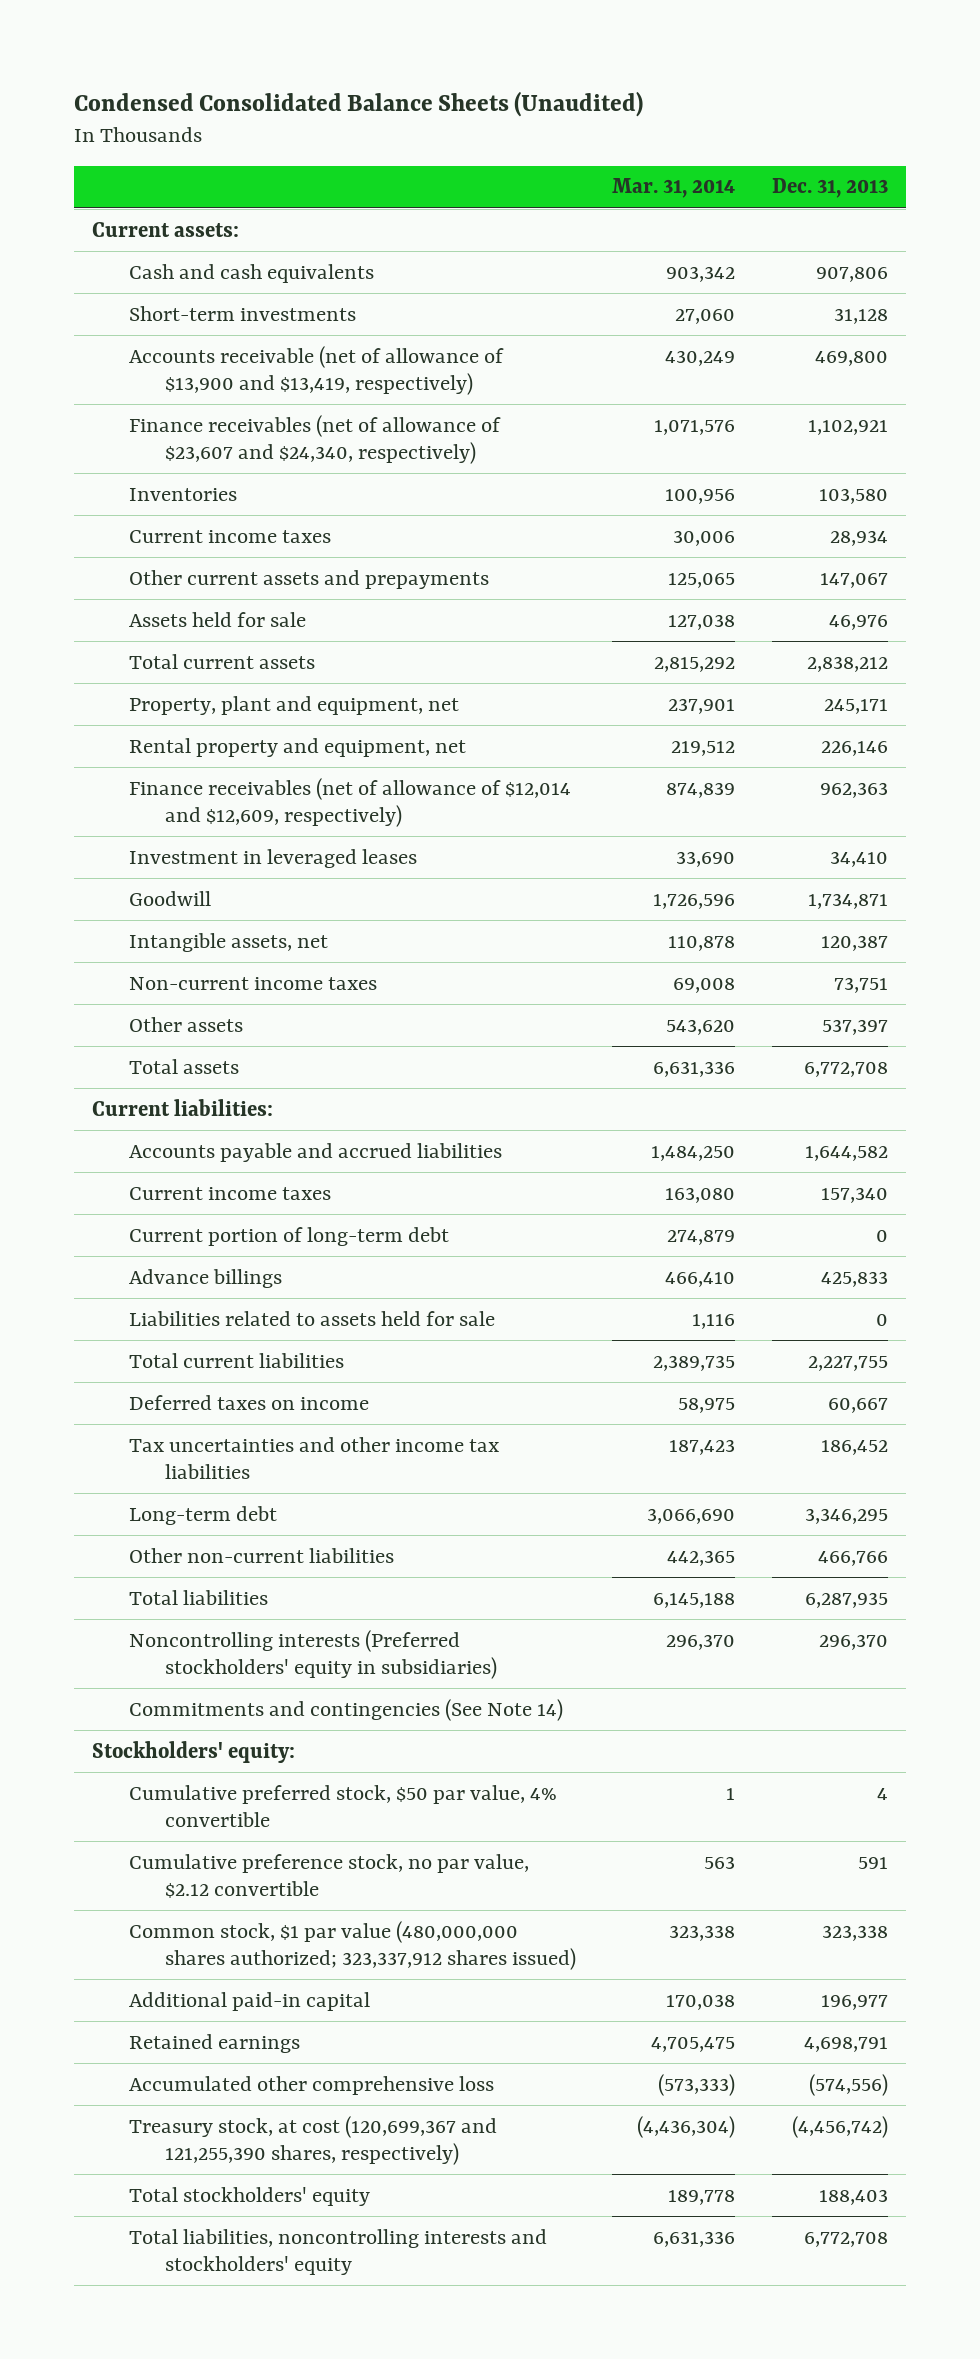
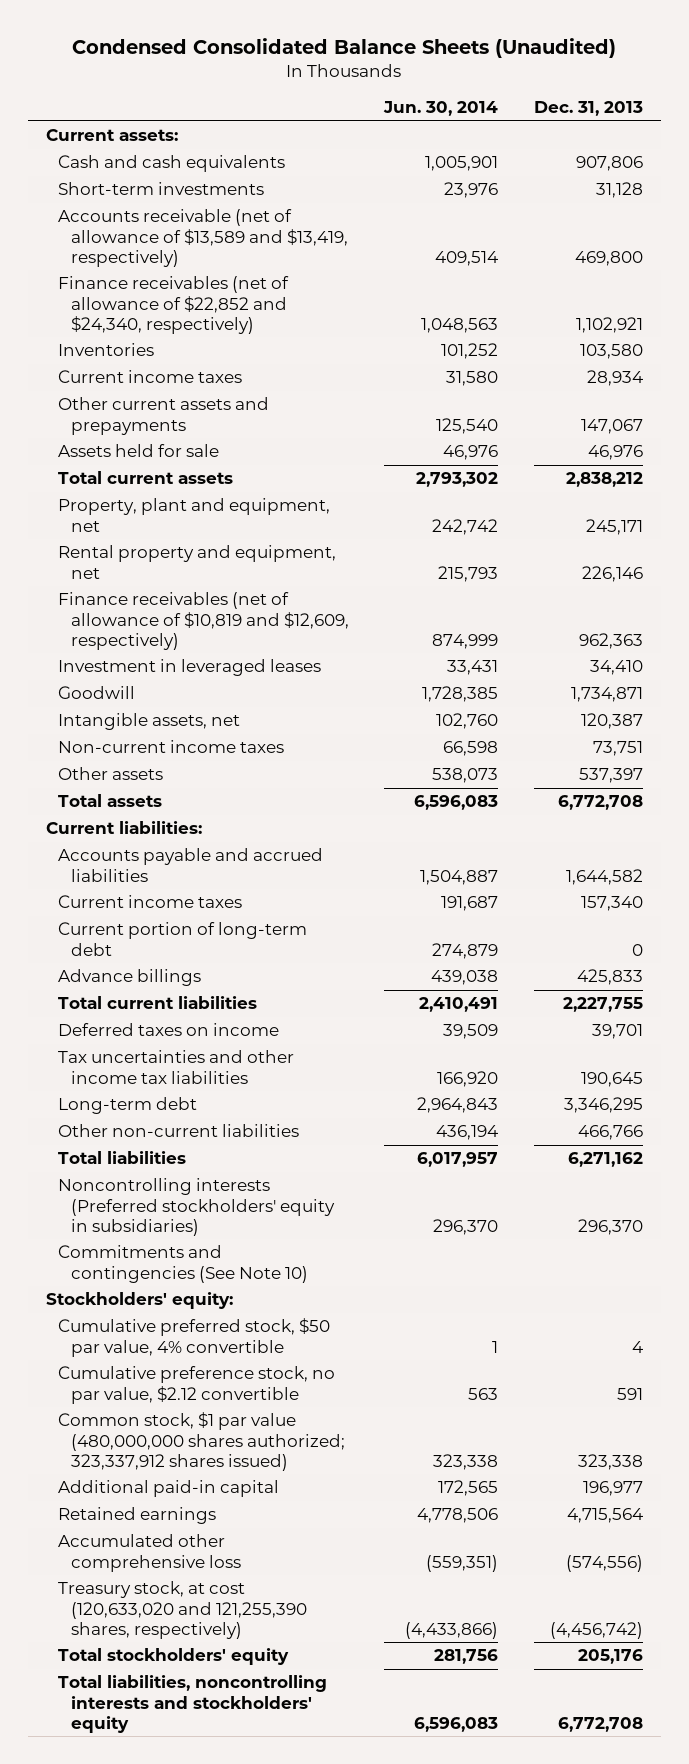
- | Mar. 31, 2014 | Dec. 31, 2013
+ | Jun. 30, 2014 | Dec. 31, 2013
- Accounts receivable (net of allowance of $13,900 and $13,419, respectively) | 430,249 | 469,800
- Finance receivables (net of allowance of $23,607 and $24,340, respectively) | 1,071,576 | 1,102,921
+ Accounts receivable (net of allowance of $13,589 and $13,419, respectively) | 409,514 | 469,800
+ Finance receivables (net of allowance of $22,852 and $24,340, respectively) | 1,048,563 | 1,102,921
- Finance receivables (net of allowance of $12,014 and $12,609, respectively) | 874,839 | 962,363
+ Finance receivables (net of allowance of $10,819 and $12,609, respectively) | 874,999 | 962,363
- Liabilities related to assets held for sale | 1,116 | 0
- Deferred taxes on income | 58,975 | 60,667
- Tax uncertainties and other income tax liabilities | 187,423 | 186,452
+ Deferred taxes on income | 39,509 | 39,701
+ Tax uncertainties and other income tax liabilities | 166,920 | 190,645
- Total liabilities | 6,145,188 | 6,287,935
+ Total liabilities | 6,017,957 | 6,271,162
- Commitments and contingencies (See Note 14)
+ Commitments and contingencies (See Note 10)
- Retained earnings | 4,705,475 | 4,698,791
+ Retained earnings | 4,778,506 | 4,715,564
- Treasury stock, at cost (120,699,367 and 121,255,390 shares, respectively) | (4,436,304) | (4,456,742)
- Total stockholders' equity | 189,778 | 188,403
+ Treasury stock, at cost (120,633,020 and 121,255,390 shares, respectively) | (4,433,866) | (4,456,742)
+ Total stockholders' equity | 281,756 | 205,176

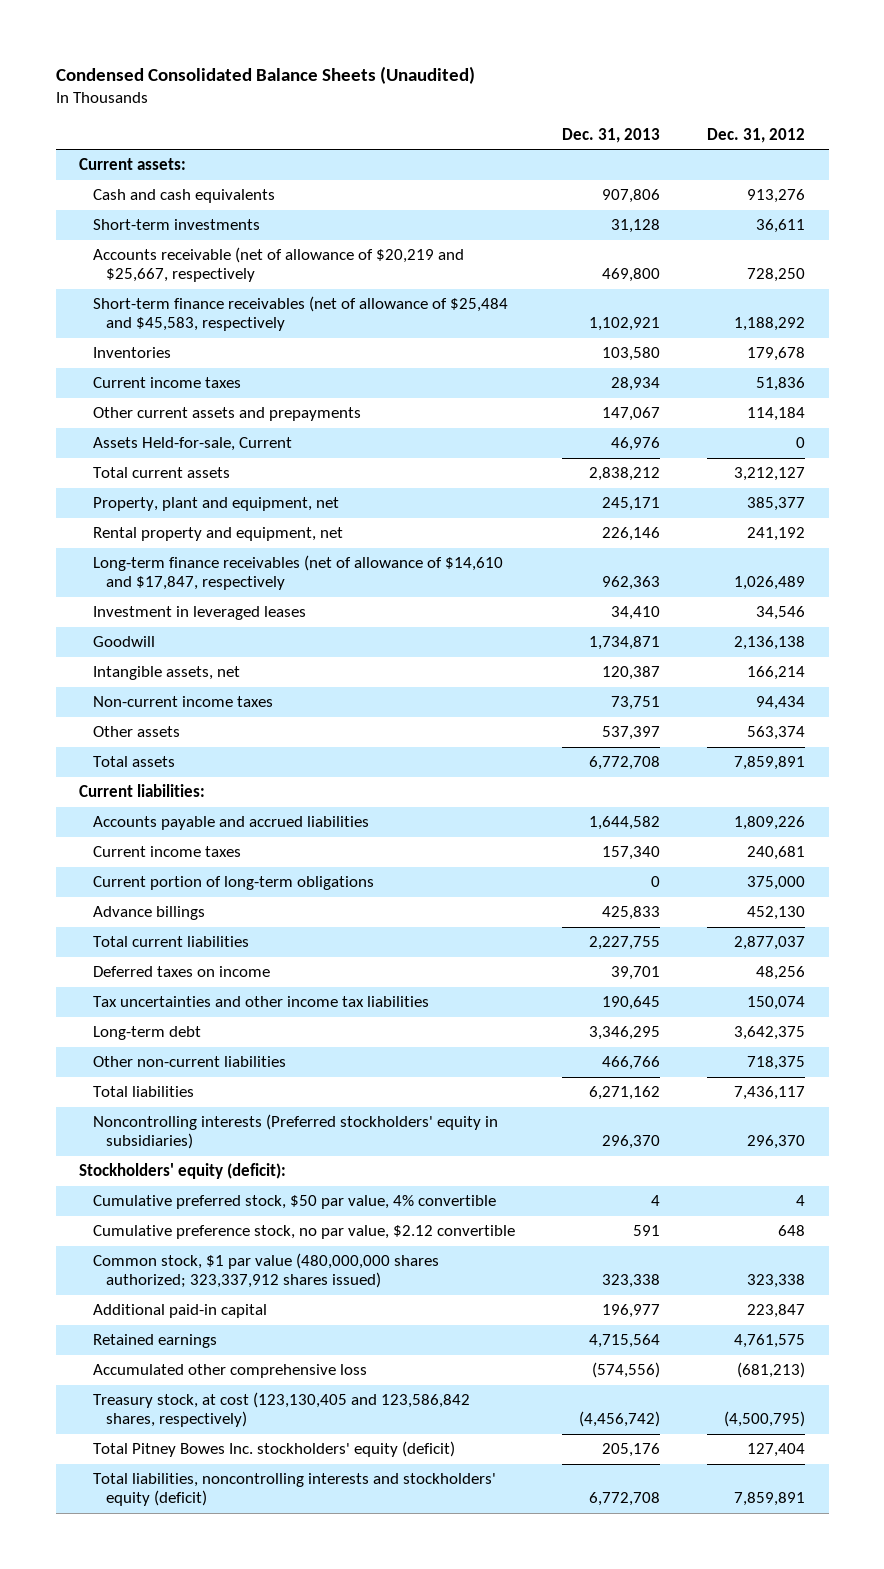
- | Jun. 30, 2014 | Dec. 31, 2013
+ | Dec. 31, 2013 | Dec. 31, 2012
- Accounts receivable (net of allowance of $13,589 and $13,419, respectively) | 409,514 | 469,800
- Finance receivables (net of allowance of $22,852 and $24,340, respectively) | 1,048,563 | 1,102,921
+ Accounts receivable (net of allowance of $20,219 and $25,667, respectively | 469,800 | 728,250
+ Short-term finance receivables (net of allowance of $25,484 and $45,583, respectively | 1,102,921 | 1,188,292
- Assets held for sale | 46,976 | 46,976
+ Assets Held-for-sale, Current | 46,976 | 0
- Finance receivables (net of allowance of $10,819 and $12,609, respectively) | 874,999 | 962,363
+ Long-term finance receivables (net of allowance of $14,610 and $17,847, respectively | 962,363 | 1,026,489
- Current portion of long-term debt | 274,879 | 0
+ Current portion of long-term obligations | 0 | 375,000
- Commitments and contingencies (See Note 10)
- Stockholders' equity:
+ Stockholders' equity (deficit):
- Treasury stock, at cost (120,633,020 and 121,255,390 shares, respectively) | (4,433,866) | (4,456,742)
- Total stockholders' equity | 281,756 | 205,176
- Total liabilities, noncontrolling interests and stockholders' equity | 6,596,083 | 6,772,708
+ Treasury stock, at cost (123,130,405 and 123,586,842 shares, respectively) | (4,456,742) | (4,500,795)
+ Total Pitney Bowes Inc. stockholders' equity (deficit) | 205,176 | 127,404
+ Total liabilities, noncontrolling interests and stockholders' equity (deficit) | 6,772,708 | 7,859,891

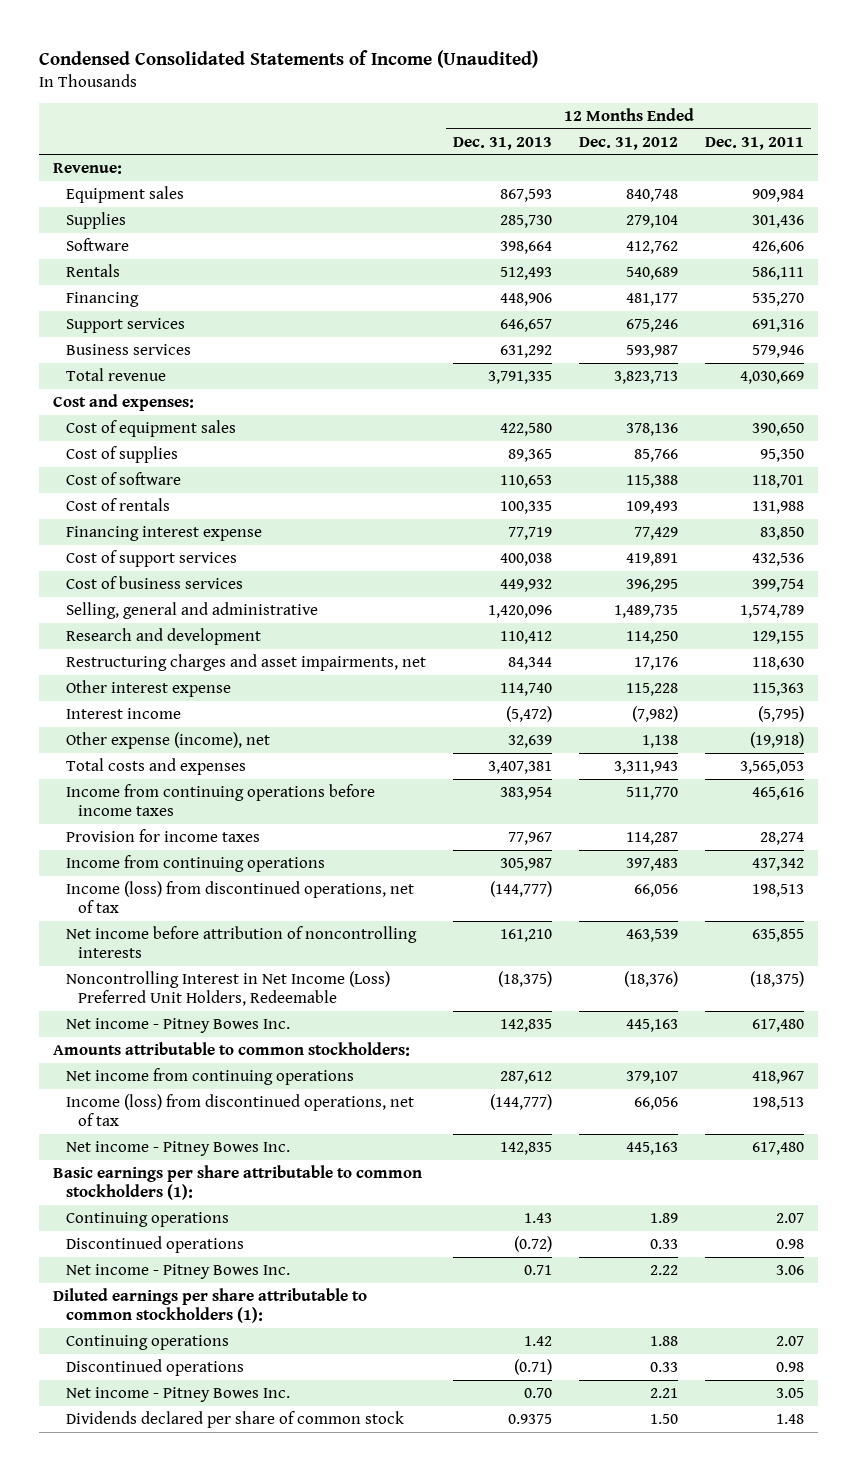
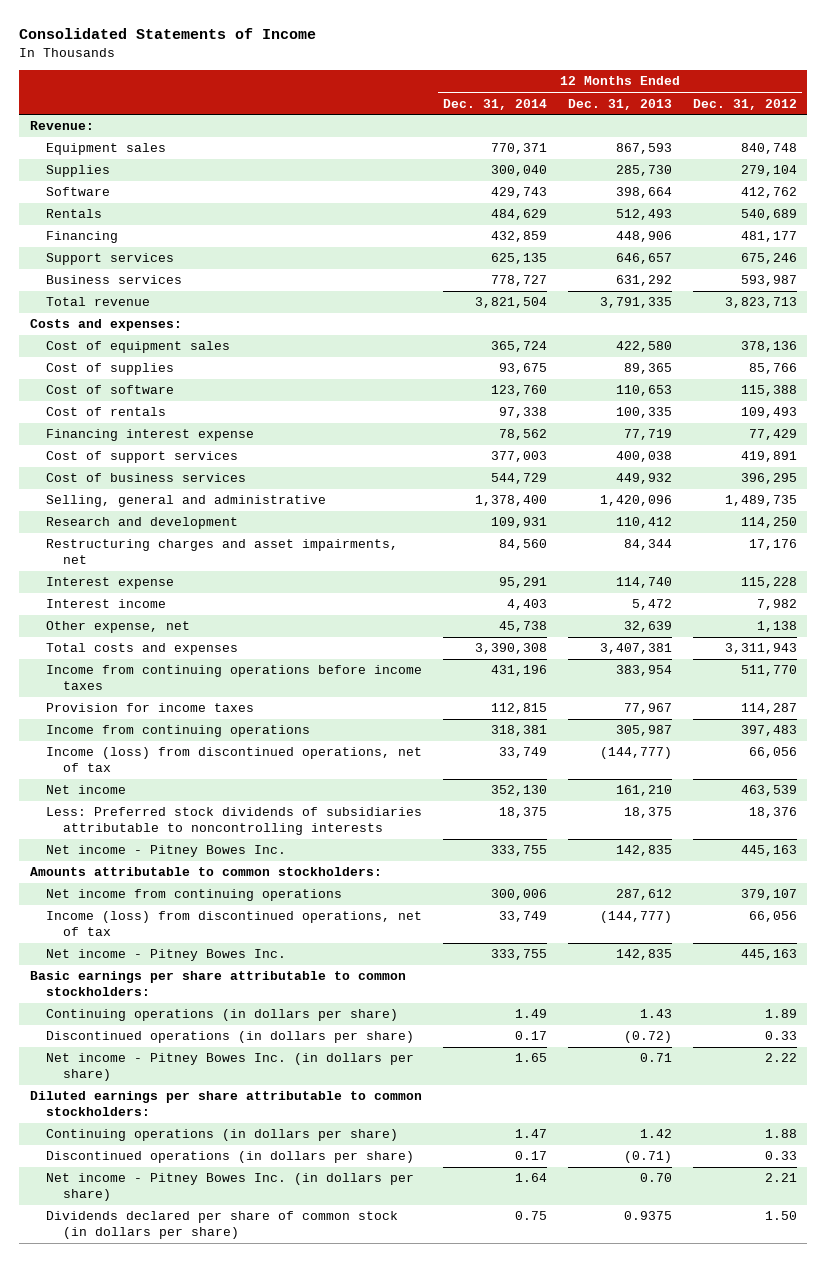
- Condensed Consolidated Statements of Income (Unaudited)
+ Consolidated Statements of Income
- | 12 Months Ended Dec. 31, 2013 | 12 Months Ended Dec. 31, 2012 | 12 Months Ended Dec. 31, 2011
+ | 12 Months Ended Dec. 31, 2014 | 12 Months Ended Dec. 31, 2013 | 12 Months Ended Dec. 31, 2012
- Cost and expenses:
+ Costs and expenses:
- Other interest expense | 114,740 | 115,228 | 115,363
- Interest income | (5,472) | (7,982) | (5,795)
- Other expense (income), net | 32,639 | 1,138 | (19,918)
+ Interest expense | 95,291 | 114,740 | 115,228
+ Interest income | 4,403 | 5,472 | 7,982
+ Other expense, net | 45,738 | 32,639 | 1,138
- Net income before attribution of noncontrolling interests | 161,210 | 463,539 | 635,855
- Noncontrolling Interest in Net Income (Loss) Preferred Unit Holders, Redeemable | (18,375) | (18,376) | (18,375)
+ Net income | 352,130 | 161,210 | 463,539
+ Less: Preferred stock dividends of subsidiaries attributable to noncontrolling interests | 18,375 | 18,375 | 18,376
- Basic earnings per share attributable to common stockholders (1):
- Continuing operations | 1.43 | 1.89 | 2.07
- Discontinued operations | (0.72) | 0.33 | 0.98
- Net income - Pitney Bowes Inc. | 0.71 | 2.22 | 3.06
- Diluted earnings per share attributable to common stockholders (1):
- Continuing operations | 1.42 | 1.88 | 2.07
- Discontinued operations | (0.71) | 0.33 | 0.98
- Net income - Pitney Bowes Inc. | 0.70 | 2.21 | 3.05
- Dividends declared per share of common stock | 0.9375 | 1.50 | 1.48
+ Basic earnings per share attributable to common stockholders:
+ Continuing operations (in dollars per share) | 1.49 | 1.43 | 1.89
+ Discontinued operations (in dollars per share) | 0.17 | (0.72) | 0.33
+ Net income - Pitney Bowes Inc. (in dollars per share) | 1.65 | 0.71 | 2.22
+ Diluted earnings per share attributable to common stockholders:
+ Continuing operations (in dollars per share) | 1.47 | 1.42 | 1.88
+ Discontinued operations (in dollars per share) | 0.17 | (0.71) | 0.33
+ Net income - Pitney Bowes Inc. (in dollars per share) | 1.64 | 0.70 | 2.21
+ Dividends declared per share of common stock (in dollars per share) | 0.75 | 0.9375 | 1.50

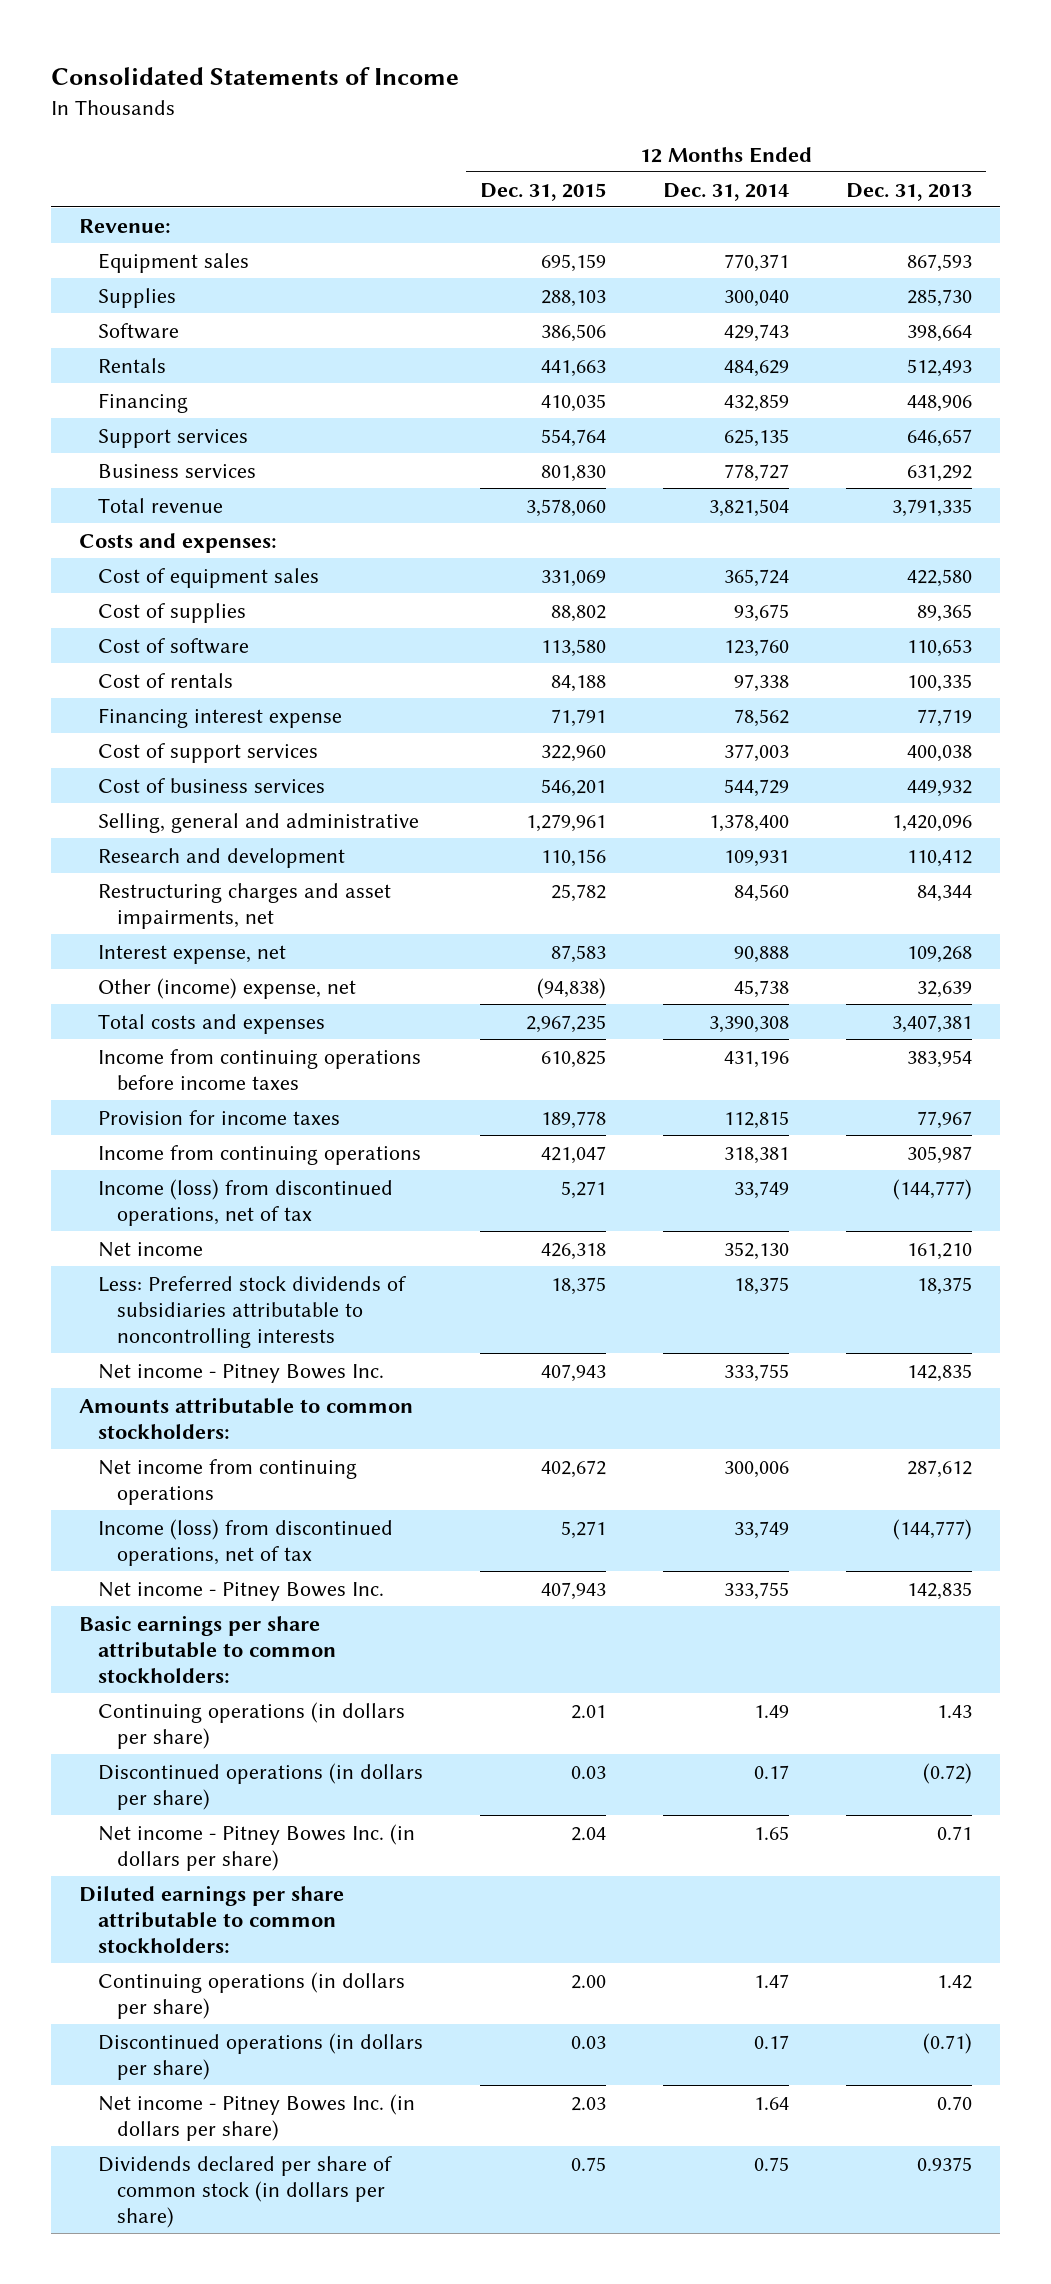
- | 12 Months Ended Dec. 31, 2014 | 12 Months Ended Dec. 31, 2013 | 12 Months Ended Dec. 31, 2012
+ | 12 Months Ended Dec. 31, 2015 | 12 Months Ended Dec. 31, 2014 | 12 Months Ended Dec. 31, 2013
- Interest expense | 95,291 | 114,740 | 115,228
- Interest income | 4,403 | 5,472 | 7,982
- Other expense, net | 45,738 | 32,639 | 1,138
+ Interest expense, net | 87,583 | 90,888 | 109,268
+ Other (income) expense, net | (94,838) | 45,738 | 32,639

